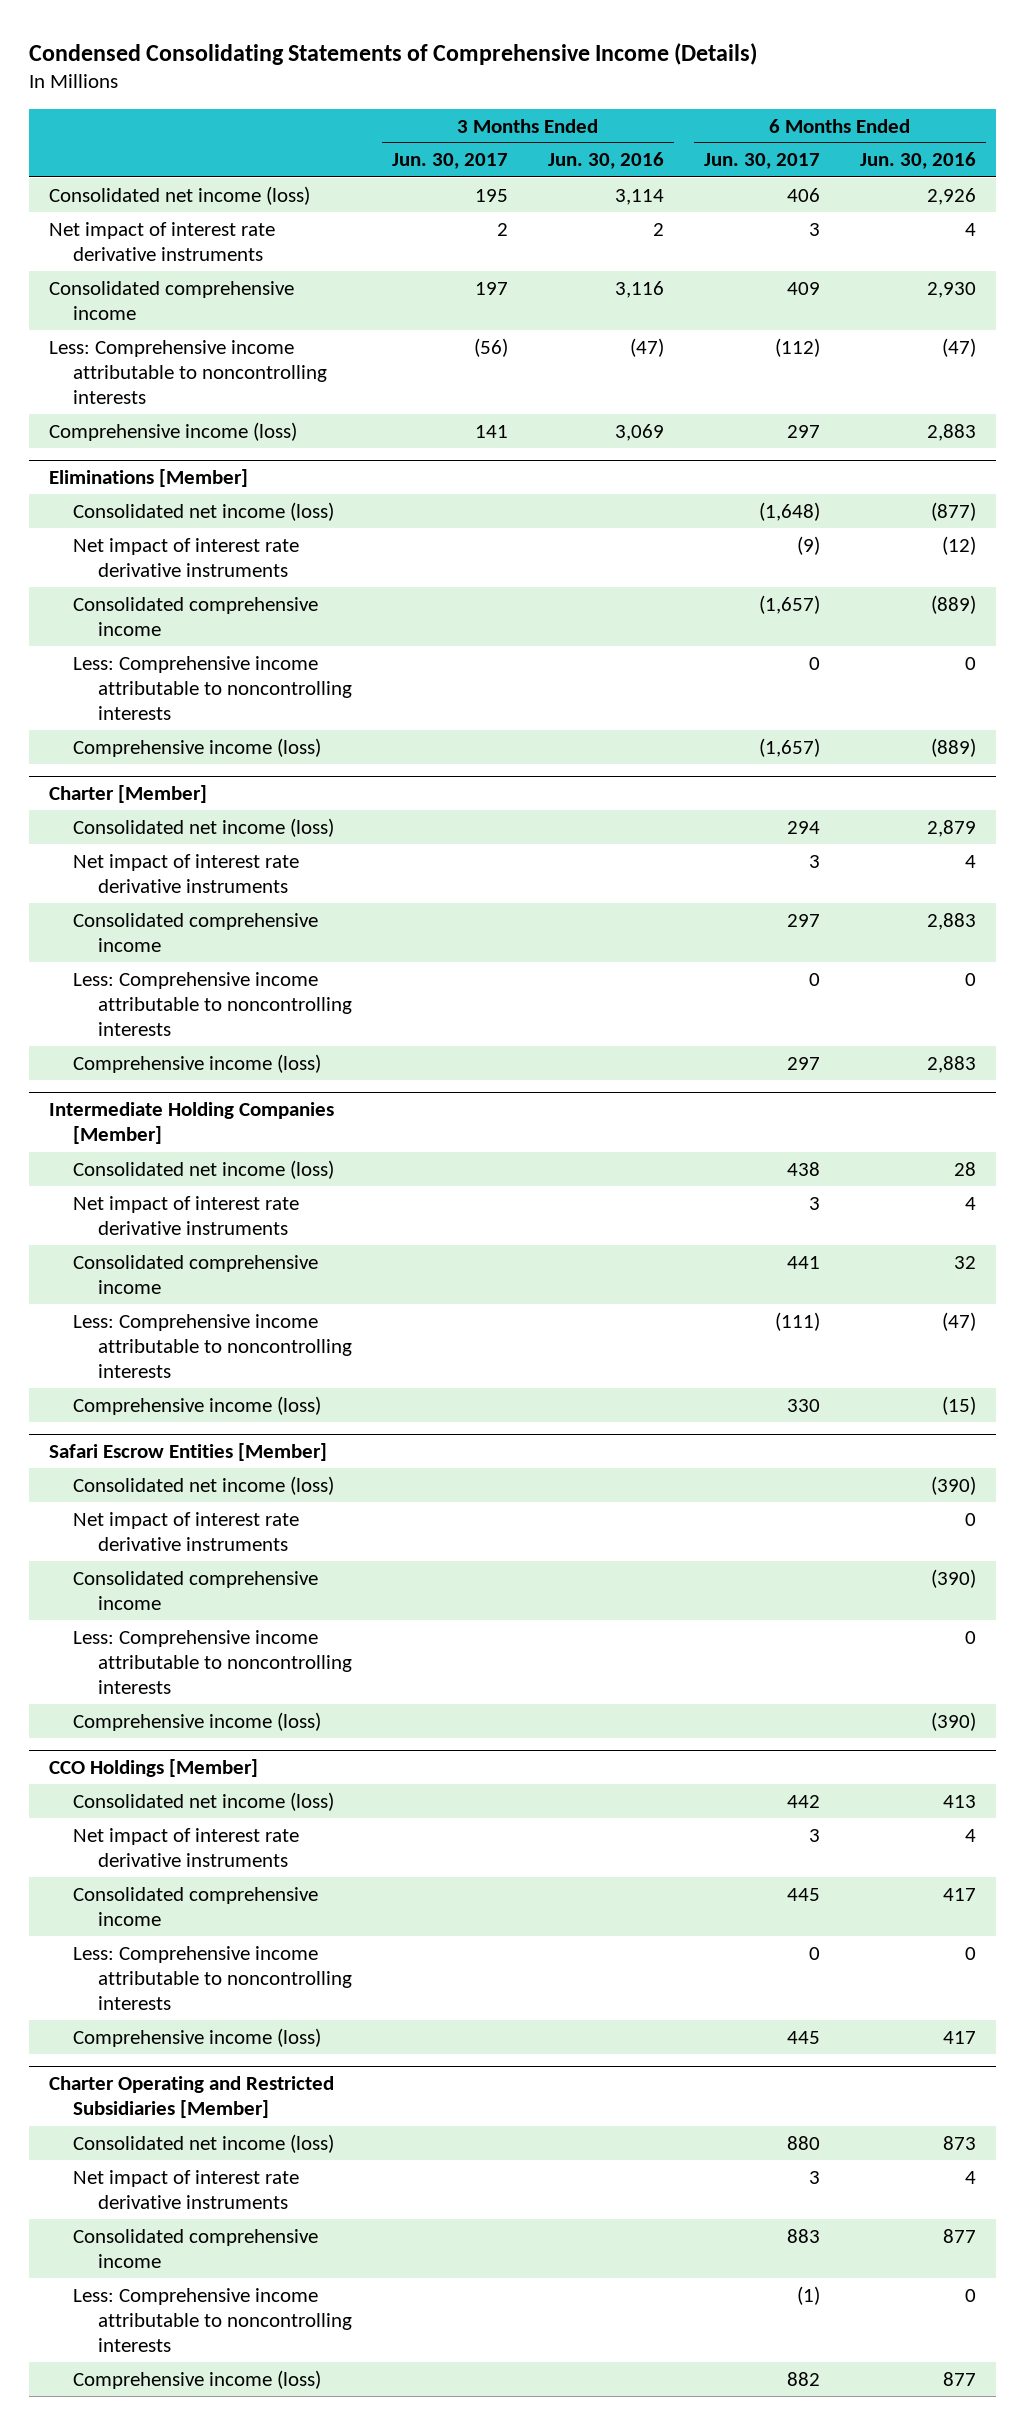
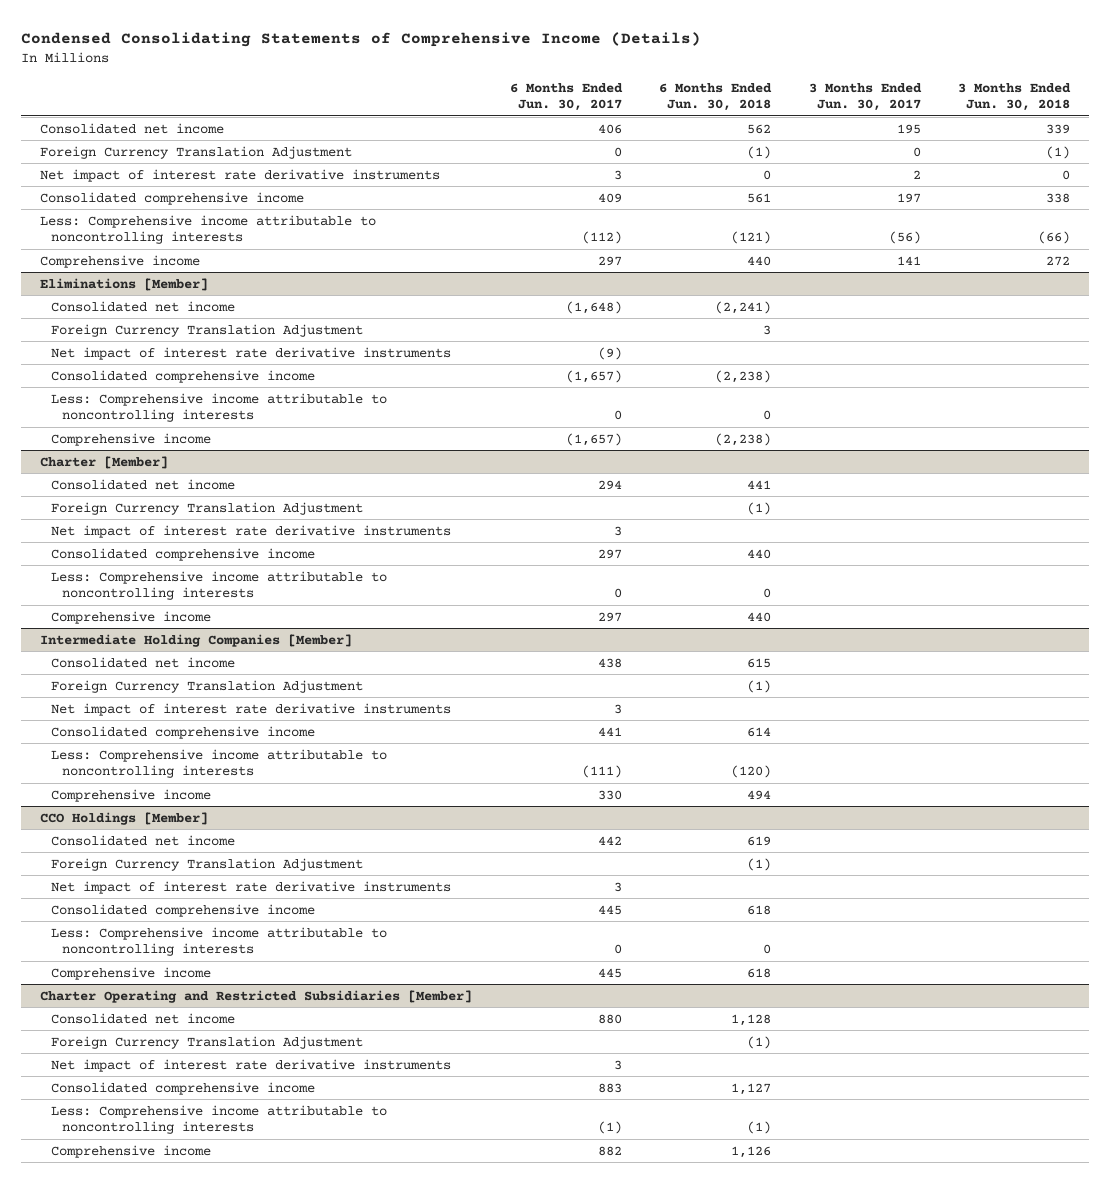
- | 3 Months Ended Jun. 30, 2017 | 3 Months Ended Jun. 30, 2016 | 6 Months Ended Jun. 30, 2017 | 6 Months Ended Jun. 30, 2016
+ | 6 Months Ended Jun. 30, 2017 | 6 Months Ended Jun. 30, 2018 | 3 Months Ended Jun. 30, 2017 | 3 Months Ended Jun. 30, 2018
- Consolidated net income (loss) | 195 | 3,114 | 406 | 2,926
+ Consolidated net income | 406 | 562 | 195 | 339
+ Foreign Currency Translation Adjustment | 0 | (1) | 0 | (1)
- Comprehensive income (loss) | 141 | 3,069 | 297 | 2,883
+ Comprehensive income | 297 | 440 | 141 | 272
@ Eliminations [Member]
- Consolidated net income (loss) | | | (1,648) | (877)
+ Consolidated net income | (1,648) | (2,241) | |
+ Foreign Currency Translation Adjustment | | 3 | |
- Comprehensive income (loss) | | | (1,657) | (889)
+ Comprehensive income | (1,657) | (2,238) | |
@ Charter [Member]
- Consolidated net income (loss) | | | 294 | 2,879
+ Consolidated net income | 294 | 441 | |
+ Foreign Currency Translation Adjustment | | (1) | |
- Comprehensive income (loss) | | | 297 | 2,883
+ Comprehensive income | 297 | 440 | |
@ Intermediate Holding Companies [Member]
- Consolidated net income (loss) | | | 438 | 28
+ Consolidated net income | 438 | 615 | |
+ Foreign Currency Translation Adjustment | | (1) | |
- Comprehensive income (loss) | | | 330 | (15)
- Safari Escrow Entities [Member]
- Consolidated net income (loss) | | | | (390)
- Net impact of interest rate derivative instruments | | | | 0
- Consolidated comprehensive income | | | | (390)
- Less: Comprehensive income attributable to noncontrolling interests | | | | 0
- Comprehensive income (loss) | | | | (390)
@ Intermediate Holding Companies [Member]
+ Comprehensive income | 330 | 494 | |
@ CCO Holdings [Member]
- Consolidated net income (loss) | | | 442 | 413
+ Consolidated net income | 442 | 619 | |
+ Foreign Currency Translation Adjustment | | (1) | |
- Comprehensive income (loss) | | | 445 | 417
+ Comprehensive income | 445 | 618 | |
@ Charter Operating and Restricted Subsidiaries [Member]
- Consolidated net income (loss) | | | 880 | 873
+ Consolidated net income | 880 | 1,128 | |
+ Foreign Currency Translation Adjustment | | (1) | |
- Comprehensive income (loss) | | | 882 | 877
+ Comprehensive income | 882 | 1,126 | |

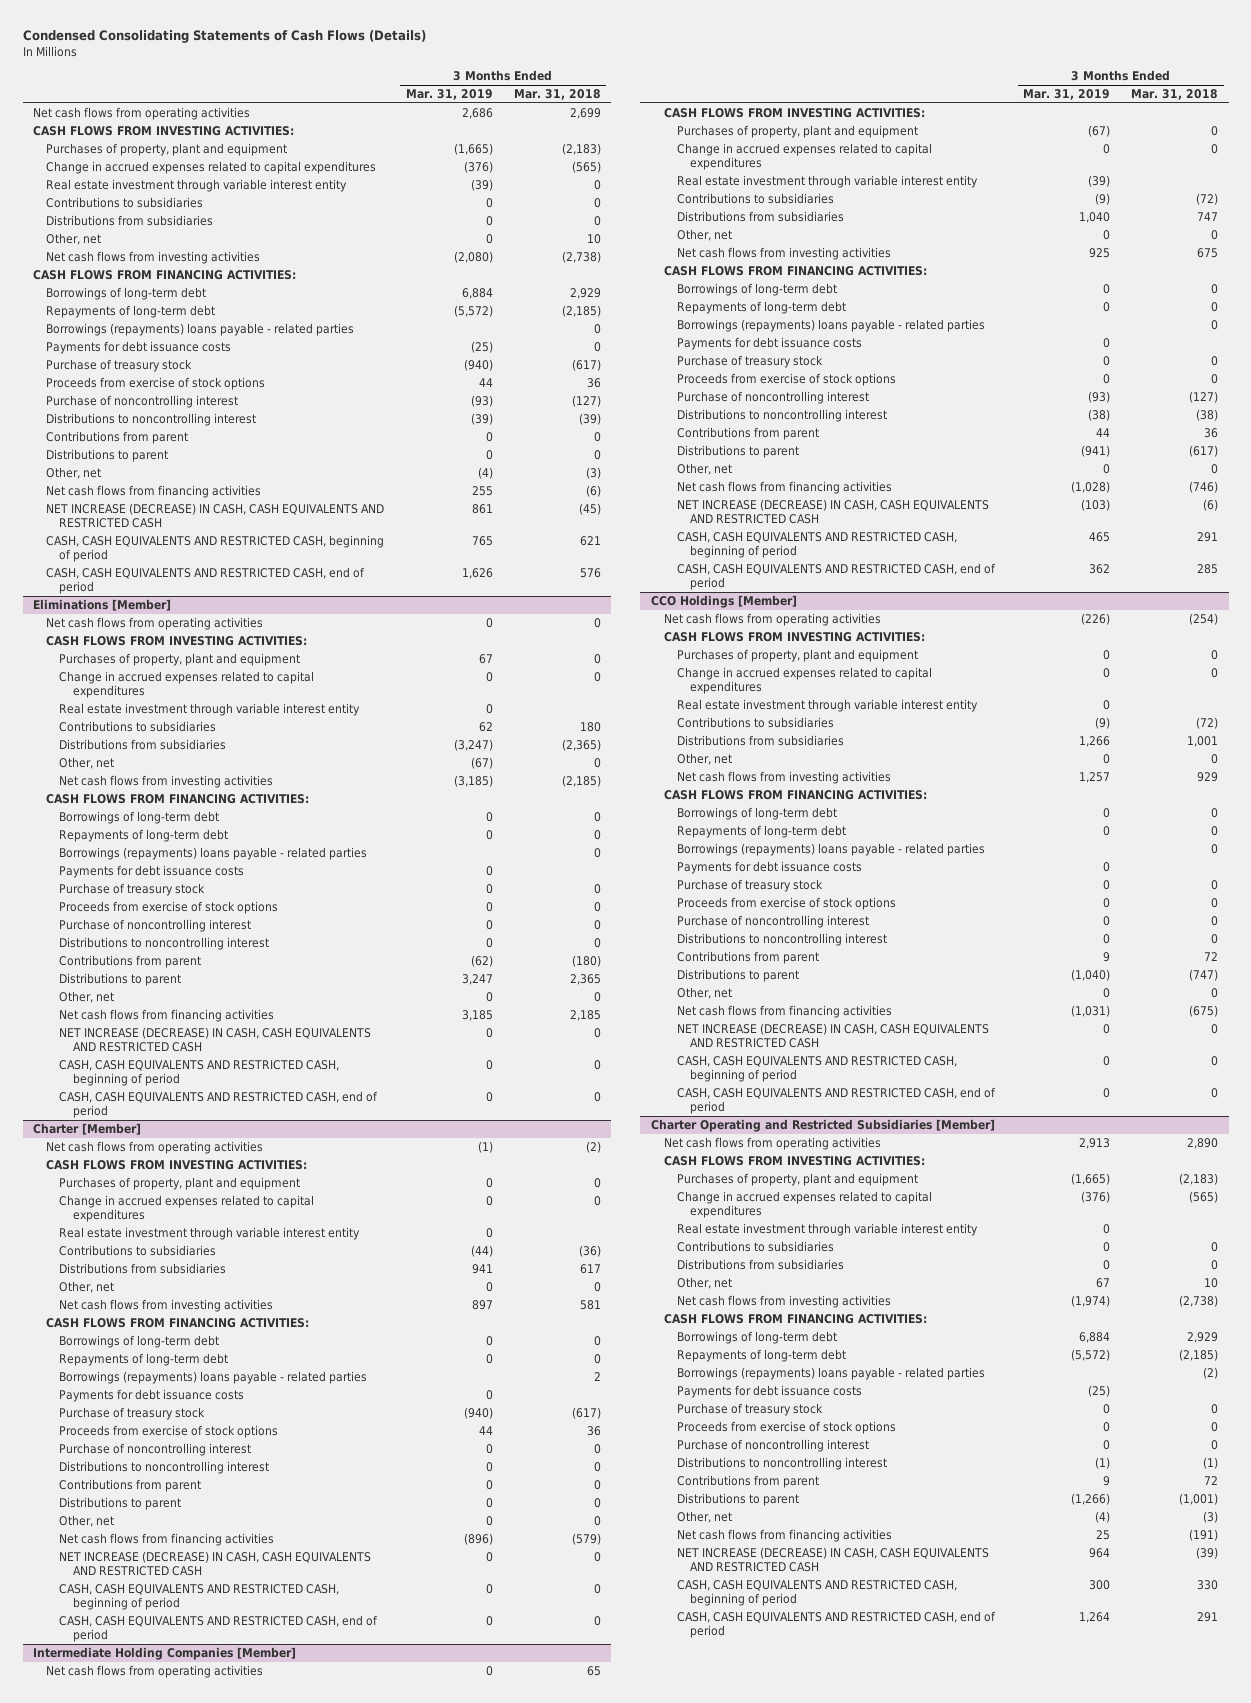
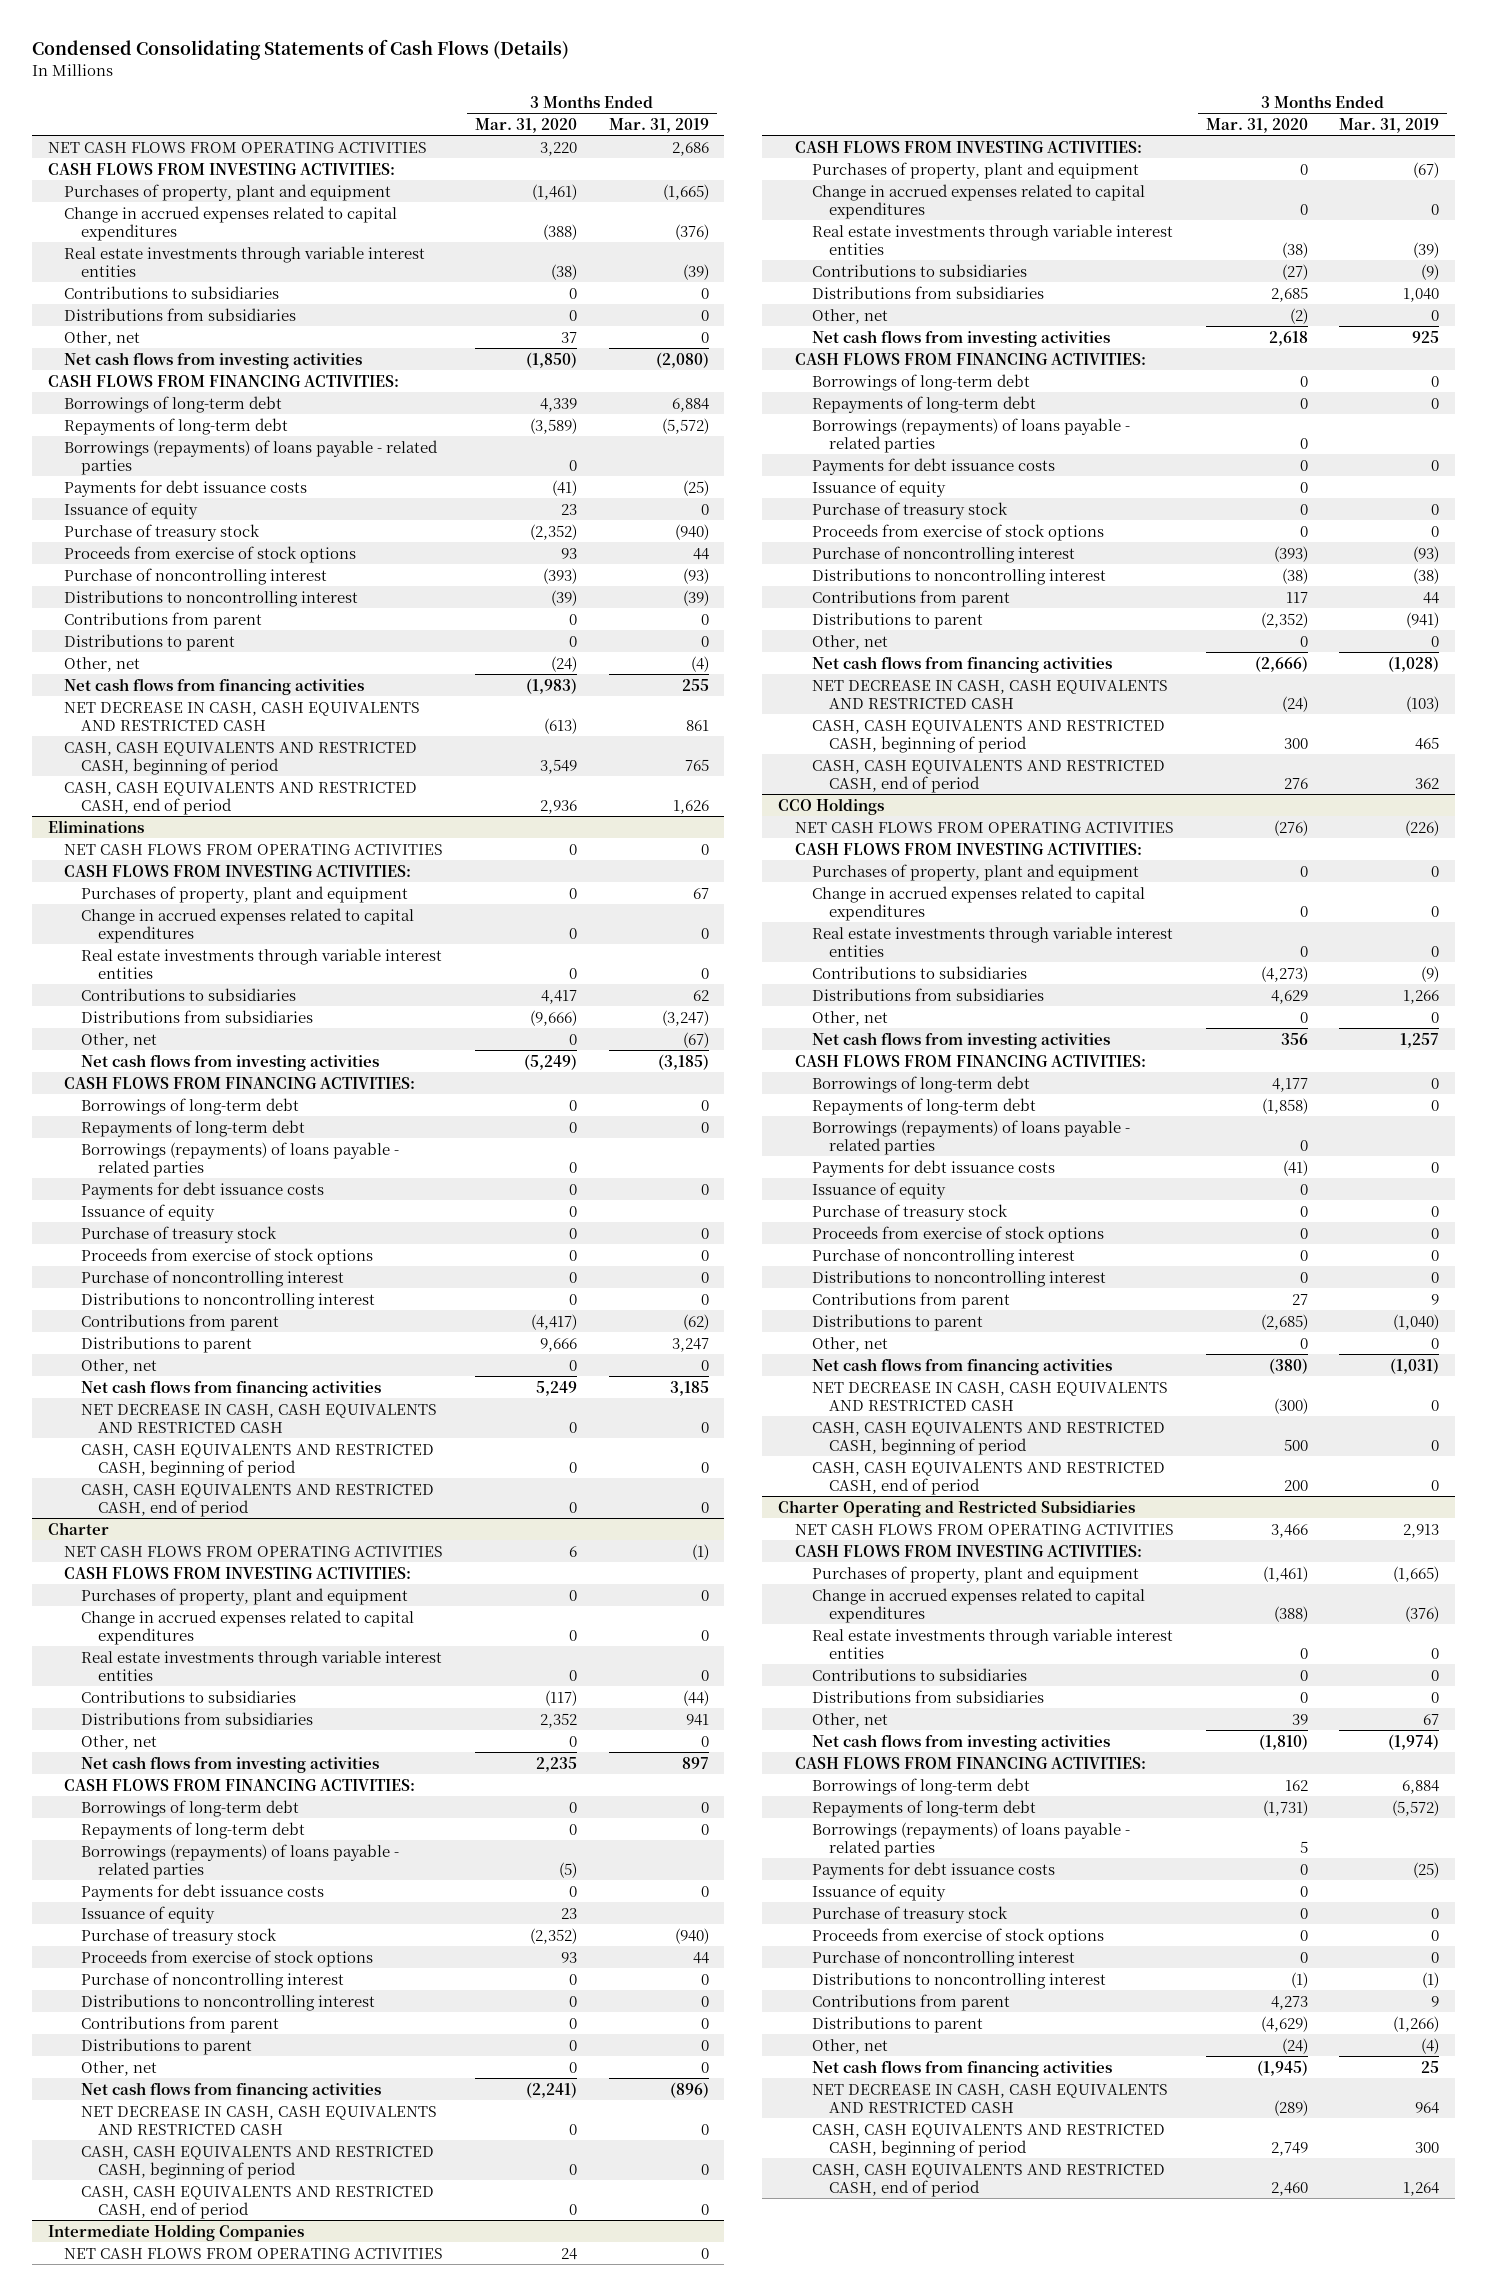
- | 3 Months Ended Mar. 31, 2019 | 3 Months Ended Mar. 31, 2018
+ | 3 Months Ended Mar. 31, 2020 | 3 Months Ended Mar. 31, 2019
- Net cash flows from operating activities | 2,686 | 2,699
+ NET CASH FLOWS FROM OPERATING ACTIVITIES | 3,220 | 2,686
- Real estate investment through variable interest entity | (39) | 0
+ Real estate investments through variable interest entities | (38) | (39)
- Borrowings (repayments) loans payable - related parties | | 0
+ Borrowings (repayments) of loans payable - related parties | 0 |
+ Issuance of equity | 23 | 0
- NET INCREASE (DECREASE) IN CASH, CASH EQUIVALENTS AND RESTRICTED CASH | 861 | (45)
+ NET DECREASE IN CASH, CASH EQUIVALENTS AND RESTRICTED CASH | (613) | 861
- Eliminations [Member]
- Net cash flows from operating activities | 0 | 0
+ Eliminations
+ NET CASH FLOWS FROM OPERATING ACTIVITIES | 0 | 0
- Real estate investment through variable interest entity | 0 |
+ Real estate investments through variable interest entities | 0 | 0
- Borrowings (repayments) loans payable - related parties | | 0
+ Borrowings (repayments) of loans payable - related parties | 0 |
+ Issuance of equity | 0 |
- NET INCREASE (DECREASE) IN CASH, CASH EQUIVALENTS AND RESTRICTED CASH | 0 | 0
+ NET DECREASE IN CASH, CASH EQUIVALENTS AND RESTRICTED CASH | 0 | 0
- Charter [Member]
- Net cash flows from operating activities | (1) | (2)
+ Charter
+ NET CASH FLOWS FROM OPERATING ACTIVITIES | 6 | (1)
- Real estate investment through variable interest entity | 0 |
+ Real estate investments through variable interest entities | 0 | 0
- Borrowings (repayments) loans payable - related parties | | 2
+ Borrowings (repayments) of loans payable - related parties | (5) |
+ Issuance of equity | 23 |
- NET INCREASE (DECREASE) IN CASH, CASH EQUIVALENTS AND RESTRICTED CASH | 0 | 0
+ NET DECREASE IN CASH, CASH EQUIVALENTS AND RESTRICTED CASH | 0 | 0
- Intermediate Holding Companies [Member]
- Net cash flows from operating activities | 0 | 65
+ Intermediate Holding Companies
+ NET CASH FLOWS FROM OPERATING ACTIVITIES | 24 | 0
- Real estate investment through variable interest entity | (39) |
+ Real estate investments through variable interest entities | (38) | (39)
- Borrowings (repayments) loans payable - related parties | | 0
+ Borrowings (repayments) of loans payable - related parties | 0 |
+ Issuance of equity | 0 |
- NET INCREASE (DECREASE) IN CASH, CASH EQUIVALENTS AND RESTRICTED CASH | (103) | (6)
+ NET DECREASE IN CASH, CASH EQUIVALENTS AND RESTRICTED CASH | (24) | (103)
- CCO Holdings [Member]
- Net cash flows from operating activities | (226) | (254)
+ CCO Holdings
+ NET CASH FLOWS FROM OPERATING ACTIVITIES | (276) | (226)
- Real estate investment through variable interest entity | 0 |
+ Real estate investments through variable interest entities | 0 | 0
- Borrowings (repayments) loans payable - related parties | | 0
+ Borrowings (repayments) of loans payable - related parties | 0 |
+ Issuance of equity | 0 |
- NET INCREASE (DECREASE) IN CASH, CASH EQUIVALENTS AND RESTRICTED CASH | 0 | 0
+ NET DECREASE IN CASH, CASH EQUIVALENTS AND RESTRICTED CASH | (300) | 0
- Charter Operating and Restricted Subsidiaries [Member]
- Net cash flows from operating activities | 2,913 | 2,890
+ Charter Operating and Restricted Subsidiaries
+ NET CASH FLOWS FROM OPERATING ACTIVITIES | 3,466 | 2,913
- Real estate investment through variable interest entity | 0 |
+ Real estate investments through variable interest entities | 0 | 0
- Borrowings (repayments) loans payable - related parties | | (2)
+ Borrowings (repayments) of loans payable - related parties | 5 |
+ Issuance of equity | 0 |
- NET INCREASE (DECREASE) IN CASH, CASH EQUIVALENTS AND RESTRICTED CASH | 964 | (39)
+ NET DECREASE IN CASH, CASH EQUIVALENTS AND RESTRICTED CASH | (289) | 964

